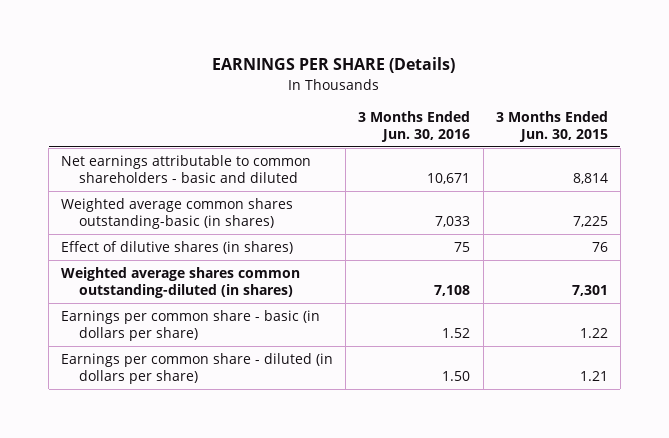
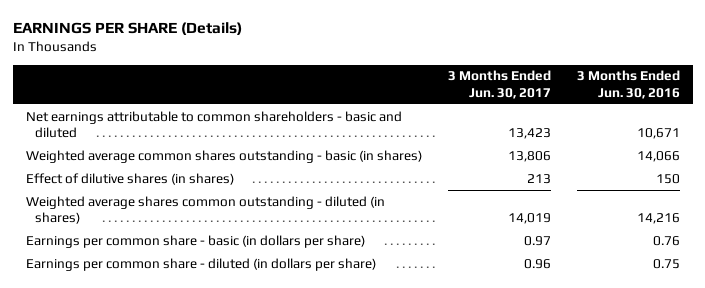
- | 3 Months Ended Jun. 30, 2016 | 3 Months Ended Jun. 30, 2015
+ | 3 Months Ended Jun. 30, 2017 | 3 Months Ended Jun. 30, 2016
- Weighted average common shares outstanding-basic (in shares) | 7,033 | 7,225
- Effect of dilutive shares (in shares) | 75 | 76
- Weighted average shares common outstanding-diluted (in shares) | 7,108 | 7,301
- Earnings per common share - basic (in dollars per share) | 1.52 | 1.22
- Earnings per common share - diluted (in dollars per share) | 1.50 | 1.21
+ Weighted average common shares outstanding - basic (in shares) | 13,806 | 14,066
+ Effect of dilutive shares (in shares) | 213 | 150
+ Weighted average shares common outstanding - diluted (in shares) | 14,019 | 14,216
+ Earnings per common share - basic (in dollars per share) | 0.97 | 0.76
+ Earnings per common share - diluted (in dollars per share) | 0.96 | 0.75

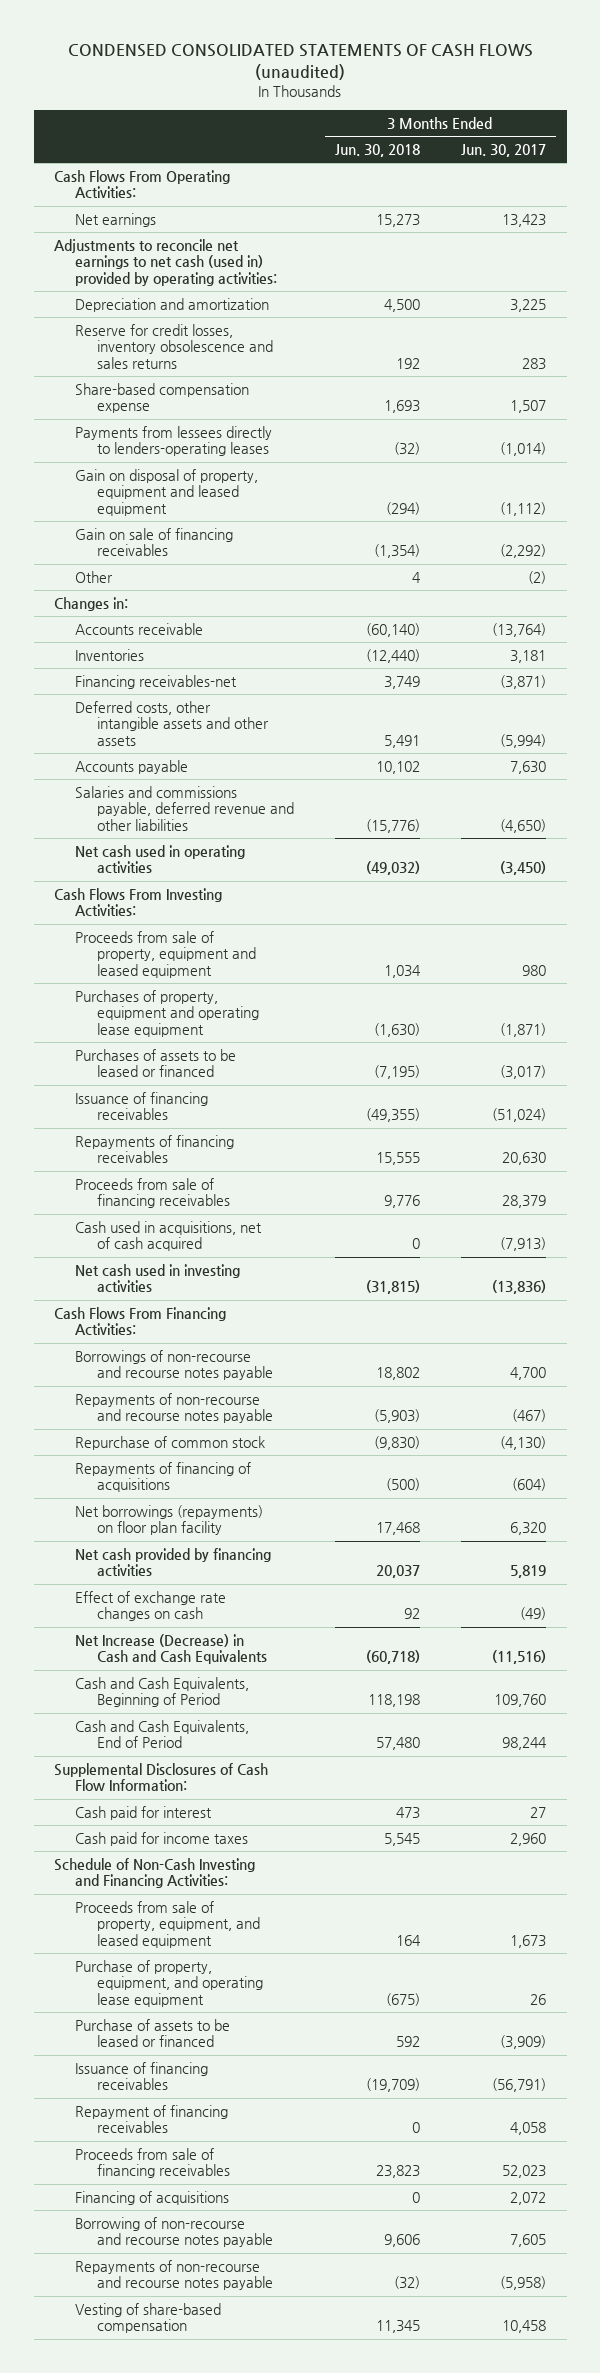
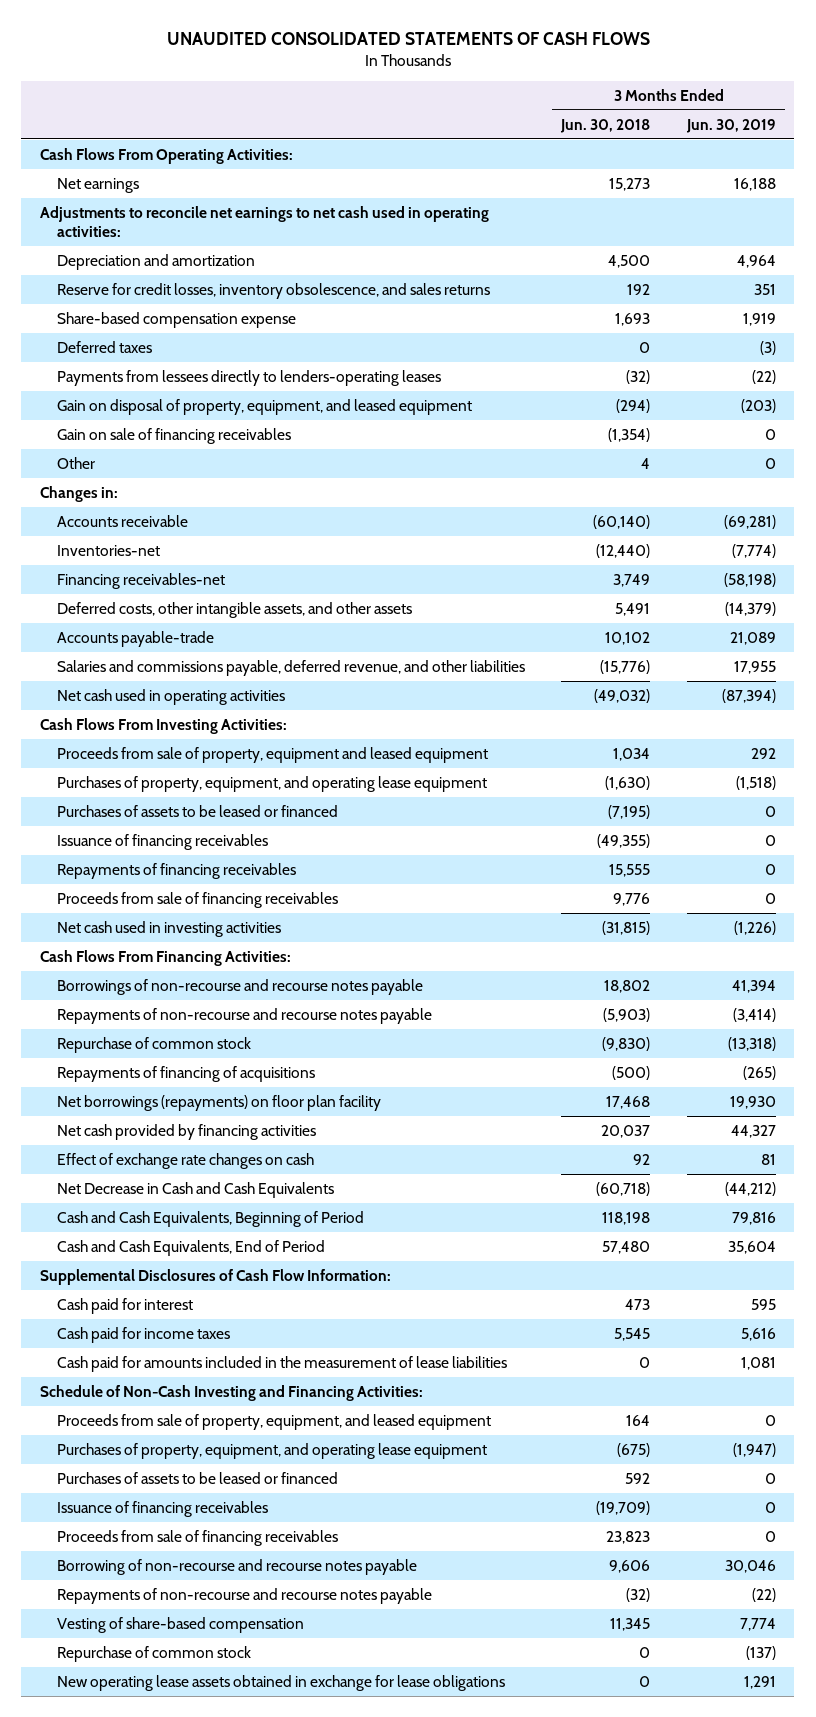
- CONDENSED CONSOLIDATED STATEMENTS OF CASH FLOWS (unaudited)
+ UNAUDITED CONSOLIDATED STATEMENTS OF CASH FLOWS
- | 3 Months Ended Jun. 30, 2018 | 3 Months Ended Jun. 30, 2017
+ | 3 Months Ended Jun. 30, 2018 | 3 Months Ended Jun. 30, 2019
- Adjustments to reconcile net earnings to net cash (used in) provided by operating activities:
+ Adjustments to reconcile net earnings to net cash used in operating activities:
- Reserve for credit losses, inventory obsolescence and sales returns | 192 | 283
+ Reserve for credit losses, inventory obsolescence, and sales returns | 192 | 351
+ Deferred taxes | 0 | (3)
- Gain on disposal of property, equipment and leased equipment | (294) | (1,112)
+ Gain on disposal of property, equipment, and leased equipment | (294) | (203)
- Inventories | (12,440) | 3,181
+ Inventories-net | (12,440) | (7,774)
- Deferred costs, other intangible assets and other assets | 5,491 | (5,994)
- Accounts payable | 10,102 | 7,630
- Salaries and commissions payable, deferred revenue and other liabilities | (15,776) | (4,650)
+ Deferred costs, other intangible assets, and other assets | 5,491 | (14,379)
+ Accounts payable-trade | 10,102 | 21,089
+ Salaries and commissions payable, deferred revenue, and other liabilities | (15,776) | 17,955
- Purchases of property, equipment and operating lease equipment | (1,630) | (1,871)
+ Purchases of property, equipment, and operating lease equipment | (1,630) | (1,518)
- Cash used in acquisitions, net of cash acquired | 0 | (7,913)
- Net Increase (Decrease) in Cash and Cash Equivalents | (60,718) | (11,516)
+ Net Decrease in Cash and Cash Equivalents | (60,718) | (44,212)
+ Cash paid for amounts included in the measurement of lease liabilities | 0 | 1,081
- Purchase of property, equipment, and operating lease equipment | (675) | 26
- Purchase of assets to be leased or financed | 592 | (3,909)
+ Purchases of property, equipment, and operating lease equipment | (675) | (1,947)
+ Purchases of assets to be leased or financed | 592 | 0
- Repayment of financing receivables | 0 | 4,058
- Financing of acquisitions | 0 | 2,072
+ Repurchase of common stock | 0 | (137)
+ New operating lease assets obtained in exchange for lease obligations | 0 | 1,291

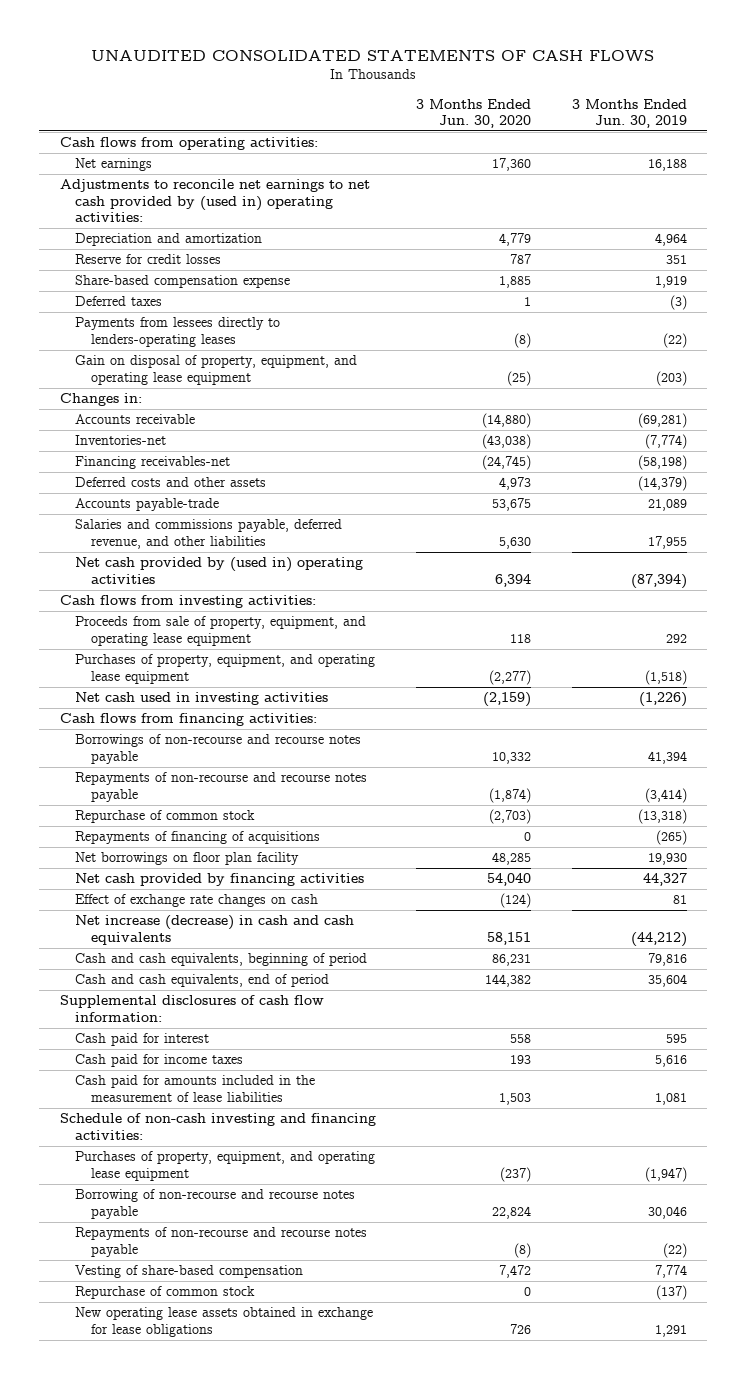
- | 3 Months Ended Jun. 30, 2018 | 3 Months Ended Jun. 30, 2019
+ | 3 Months Ended Jun. 30, 2020 | 3 Months Ended Jun. 30, 2019
- Cash Flows From Operating Activities:
+ Cash flows from operating activities:
- Adjustments to reconcile net earnings to net cash used in operating activities:
+ Adjustments to reconcile net earnings to net cash provided by (used in) operating activities:
- Reserve for credit losses, inventory obsolescence, and sales returns | 192 | 351
+ Reserve for credit losses | 787 | 351
- Gain on disposal of property, equipment, and leased equipment | (294) | (203)
- Gain on sale of financing receivables | (1,354) | 0
- Other | 4 | 0
+ Gain on disposal of property, equipment, and operating lease equipment | (25) | (203)
- Deferred costs, other intangible assets, and other assets | 5,491 | (14,379)
+ Deferred costs and other assets | 4,973 | (14,379)
- Net cash used in operating activities | (49,032) | (87,394)
- Cash Flows From Investing Activities:
- Proceeds from sale of property, equipment and leased equipment | 1,034 | 292
+ Net cash provided by (used in) operating activities | 6,394 | (87,394)
+ Cash flows from investing activities:
+ Proceeds from sale of property, equipment, and operating lease equipment | 118 | 292
- Purchases of assets to be leased or financed | (7,195) | 0
- Issuance of financing receivables | (49,355) | 0
- Repayments of financing receivables | 15,555 | 0
- Proceeds from sale of financing receivables | 9,776 | 0
- Cash Flows From Financing Activities:
+ Cash flows from financing activities:
- Net borrowings (repayments) on floor plan facility | 17,468 | 19,930
+ Net borrowings on floor plan facility | 48,285 | 19,930
- Net Decrease in Cash and Cash Equivalents | (60,718) | (44,212)
- Cash and Cash Equivalents, Beginning of Period | 118,198 | 79,816
- Cash and Cash Equivalents, End of Period | 57,480 | 35,604
- Supplemental Disclosures of Cash Flow Information:
+ Net increase (decrease) in cash and cash equivalents | 58,151 | (44,212)
+ Cash and cash equivalents, beginning of period | 86,231 | 79,816
+ Cash and cash equivalents, end of period | 144,382 | 35,604
+ Supplemental disclosures of cash flow information:
- Schedule of Non-Cash Investing and Financing Activities:
- Proceeds from sale of property, equipment, and leased equipment | 164 | 0
+ Schedule of non-cash investing and financing activities:
- Purchases of assets to be leased or financed | 592 | 0
- Issuance of financing receivables | (19,709) | 0
- Proceeds from sale of financing receivables | 23,823 | 0

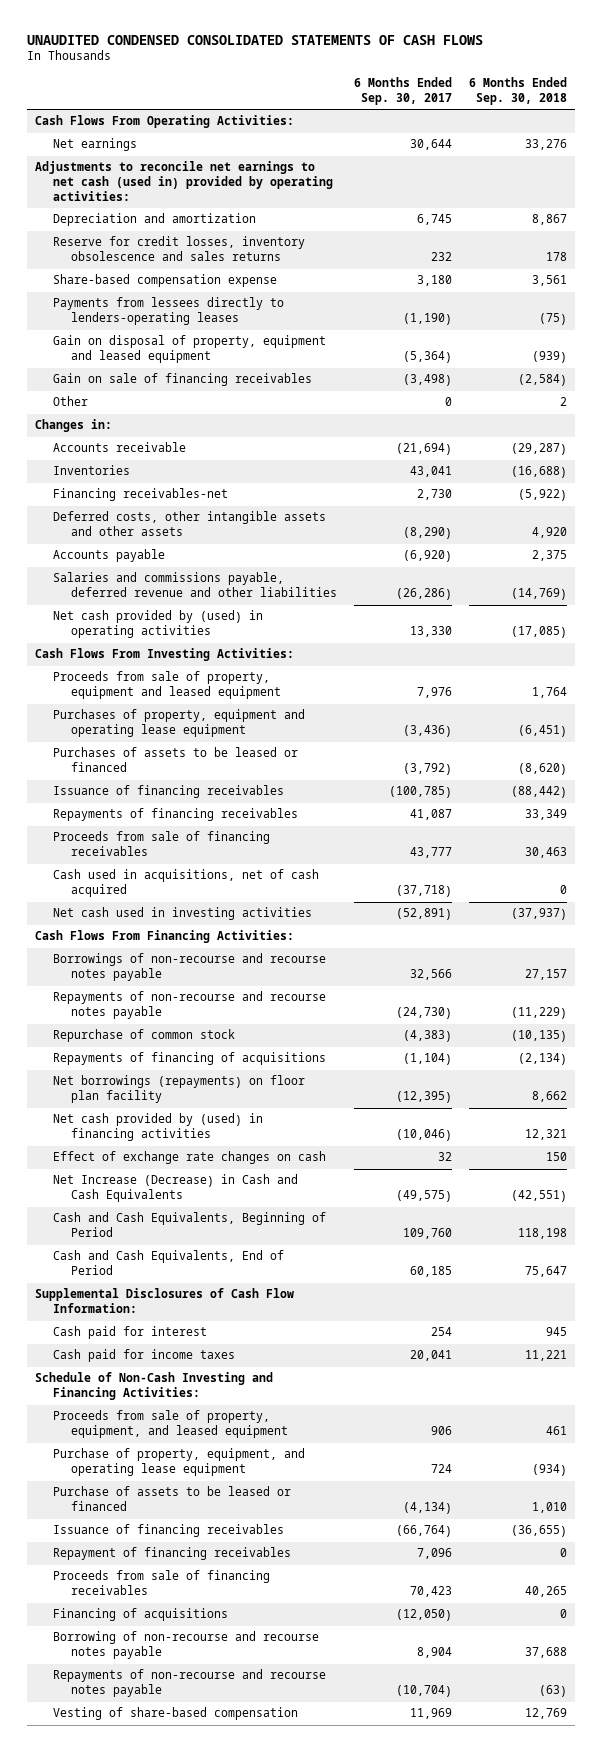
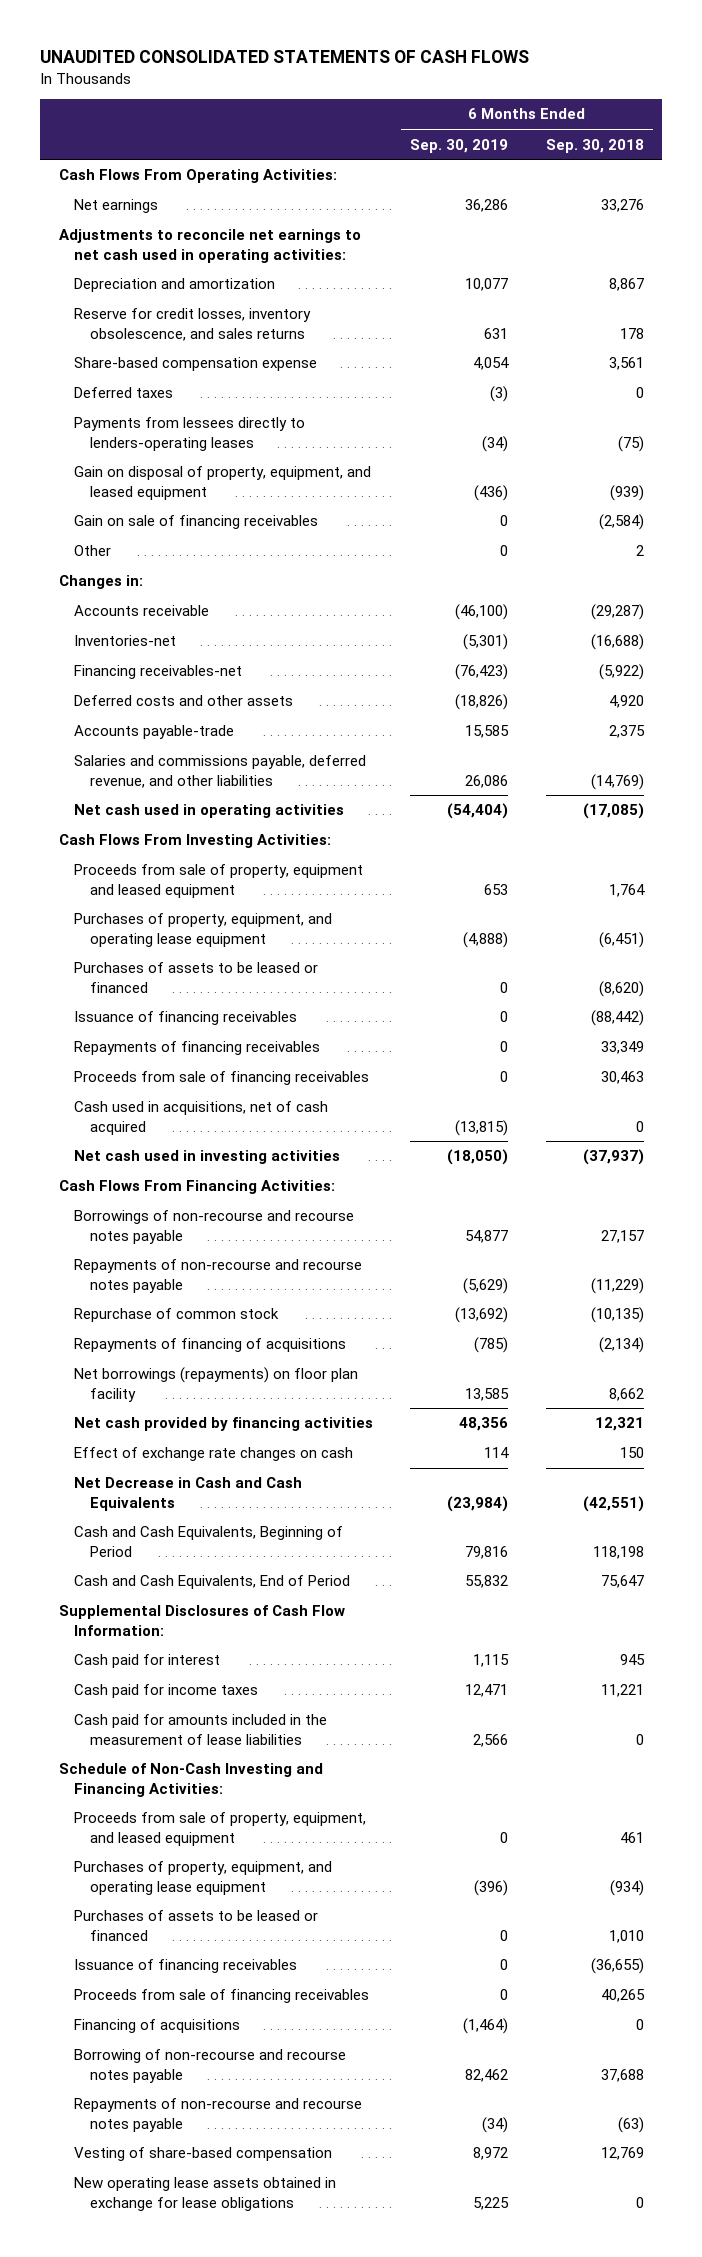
- UNAUDITED CONDENSED CONSOLIDATED STATEMENTS OF CASH FLOWS
+ UNAUDITED CONSOLIDATED STATEMENTS OF CASH FLOWS
- | 6 Months Ended Sep. 30, 2017 | 6 Months Ended Sep. 30, 2018
+ | 6 Months Ended Sep. 30, 2019 | 6 Months Ended Sep. 30, 2018
- Adjustments to reconcile net earnings to net cash (used in) provided by operating activities:
+ Adjustments to reconcile net earnings to net cash used in operating activities:
- Reserve for credit losses, inventory obsolescence and sales returns | 232 | 178
+ Reserve for credit losses, inventory obsolescence, and sales returns | 631 | 178
+ Deferred taxes | (3) | 0
- Gain on disposal of property, equipment and leased equipment | (5,364) | (939)
+ Gain on disposal of property, equipment, and leased equipment | (436) | (939)
- Inventories | 43,041 | (16,688)
+ Inventories-net | (5,301) | (16,688)
- Deferred costs, other intangible assets and other assets | (8,290) | 4,920
- Accounts payable | (6,920) | 2,375
- Salaries and commissions payable, deferred revenue and other liabilities | (26,286) | (14,769)
- Net cash provided by (used) in operating activities | 13,330 | (17,085)
+ Deferred costs and other assets | (18,826) | 4,920
+ Accounts payable-trade | 15,585 | 2,375
+ Salaries and commissions payable, deferred revenue, and other liabilities | 26,086 | (14,769)
+ Net cash used in operating activities | (54,404) | (17,085)
- Purchases of property, equipment and operating lease equipment | (3,436) | (6,451)
+ Purchases of property, equipment, and operating lease equipment | (4,888) | (6,451)
- Net cash provided by (used) in financing activities | (10,046) | 12,321
+ Net cash provided by financing activities | 48,356 | 12,321
- Net Increase (Decrease) in Cash and Cash Equivalents | (49,575) | (42,551)
+ Net Decrease in Cash and Cash Equivalents | (23,984) | (42,551)
+ Cash paid for amounts included in the measurement of lease liabilities | 2,566 | 0
- Purchase of property, equipment, and operating lease equipment | 724 | (934)
- Purchase of assets to be leased or financed | (4,134) | 1,010
+ Purchases of property, equipment, and operating lease equipment | (396) | (934)
+ Purchases of assets to be leased or financed | 0 | 1,010
- Repayment of financing receivables | 7,096 | 0
+ New operating lease assets obtained in exchange for lease obligations | 5,225 | 0

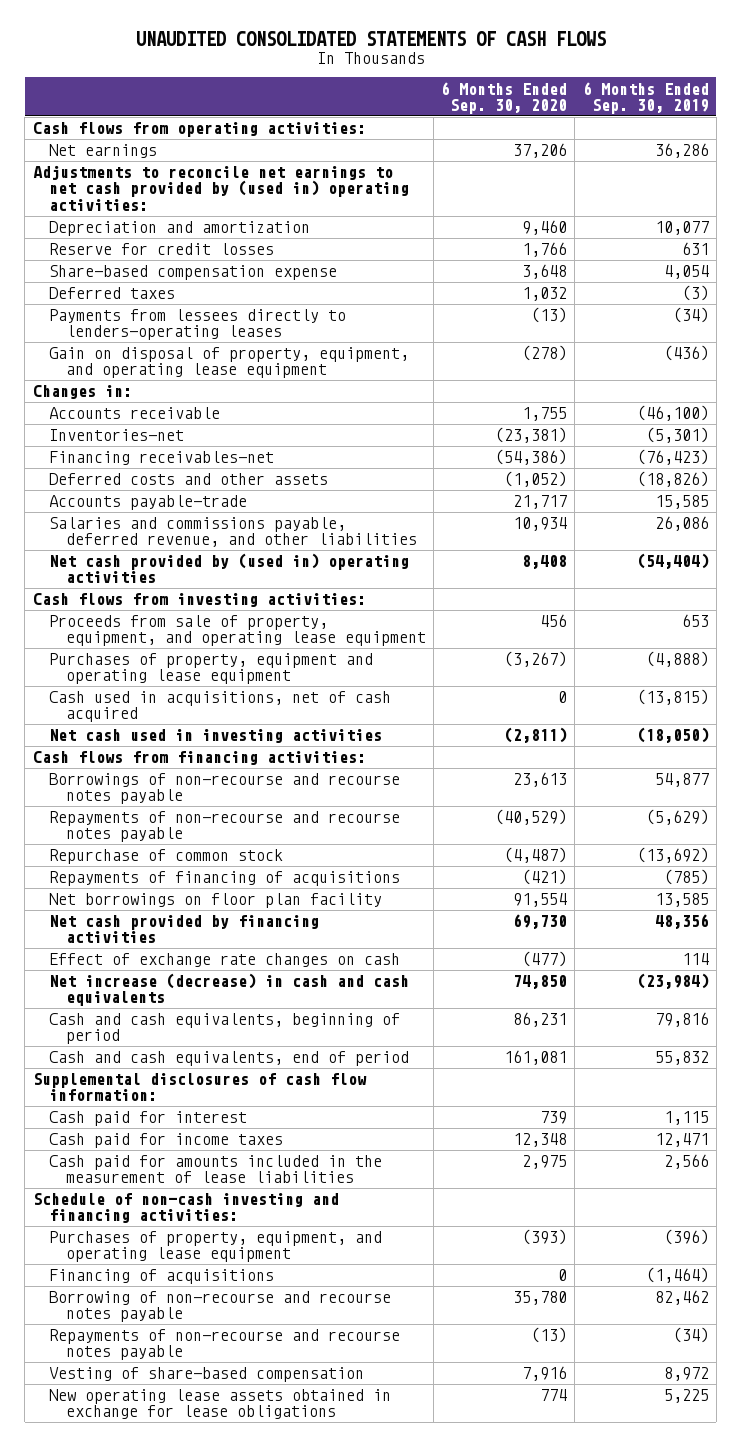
- | 6 Months Ended Sep. 30, 2019 | 6 Months Ended Sep. 30, 2018
+ | 6 Months Ended Sep. 30, 2020 | 6 Months Ended Sep. 30, 2019
- Cash Flows From Operating Activities:
+ Cash flows from operating activities:
- Adjustments to reconcile net earnings to net cash used in operating activities:
+ Adjustments to reconcile net earnings to net cash provided by (used in) operating activities:
- Reserve for credit losses, inventory obsolescence, and sales returns | 631 | 178
+ Reserve for credit losses | 1,766 | 631
- Gain on disposal of property, equipment, and leased equipment | (436) | (939)
- Gain on sale of financing receivables | 0 | (2,584)
- Other | 0 | 2
+ Gain on disposal of property, equipment, and operating lease equipment | (278) | (436)
- Net cash used in operating activities | (54,404) | (17,085)
- Cash Flows From Investing Activities:
- Proceeds from sale of property, equipment and leased equipment | 653 | 1,764
- Purchases of property, equipment, and operating lease equipment | (4,888) | (6,451)
- Purchases of assets to be leased or financed | 0 | (8,620)
- Issuance of financing receivables | 0 | (88,442)
- Repayments of financing receivables | 0 | 33,349
- Proceeds from sale of financing receivables | 0 | 30,463
+ Net cash provided by (used in) operating activities | 8,408 | (54,404)
+ Cash flows from investing activities:
+ Proceeds from sale of property, equipment, and operating lease equipment | 456 | 653
+ Purchases of property, equipment and operating lease equipment | (3,267) | (4,888)
- Cash Flows From Financing Activities:
+ Cash flows from financing activities:
- Net borrowings (repayments) on floor plan facility | 13,585 | 8,662
+ Net borrowings on floor plan facility | 91,554 | 13,585
- Net Decrease in Cash and Cash Equivalents | (23,984) | (42,551)
- Cash and Cash Equivalents, Beginning of Period | 79,816 | 118,198
- Cash and Cash Equivalents, End of Period | 55,832 | 75,647
- Supplemental Disclosures of Cash Flow Information:
+ Net increase (decrease) in cash and cash equivalents | 74,850 | (23,984)
+ Cash and cash equivalents, beginning of period | 86,231 | 79,816
+ Cash and cash equivalents, end of period | 161,081 | 55,832
+ Supplemental disclosures of cash flow information:
- Schedule of Non-Cash Investing and Financing Activities:
- Proceeds from sale of property, equipment, and leased equipment | 0 | 461
+ Schedule of non-cash investing and financing activities:
- Purchases of assets to be leased or financed | 0 | 1,010
- Issuance of financing receivables | 0 | (36,655)
- Proceeds from sale of financing receivables | 0 | 40,265

